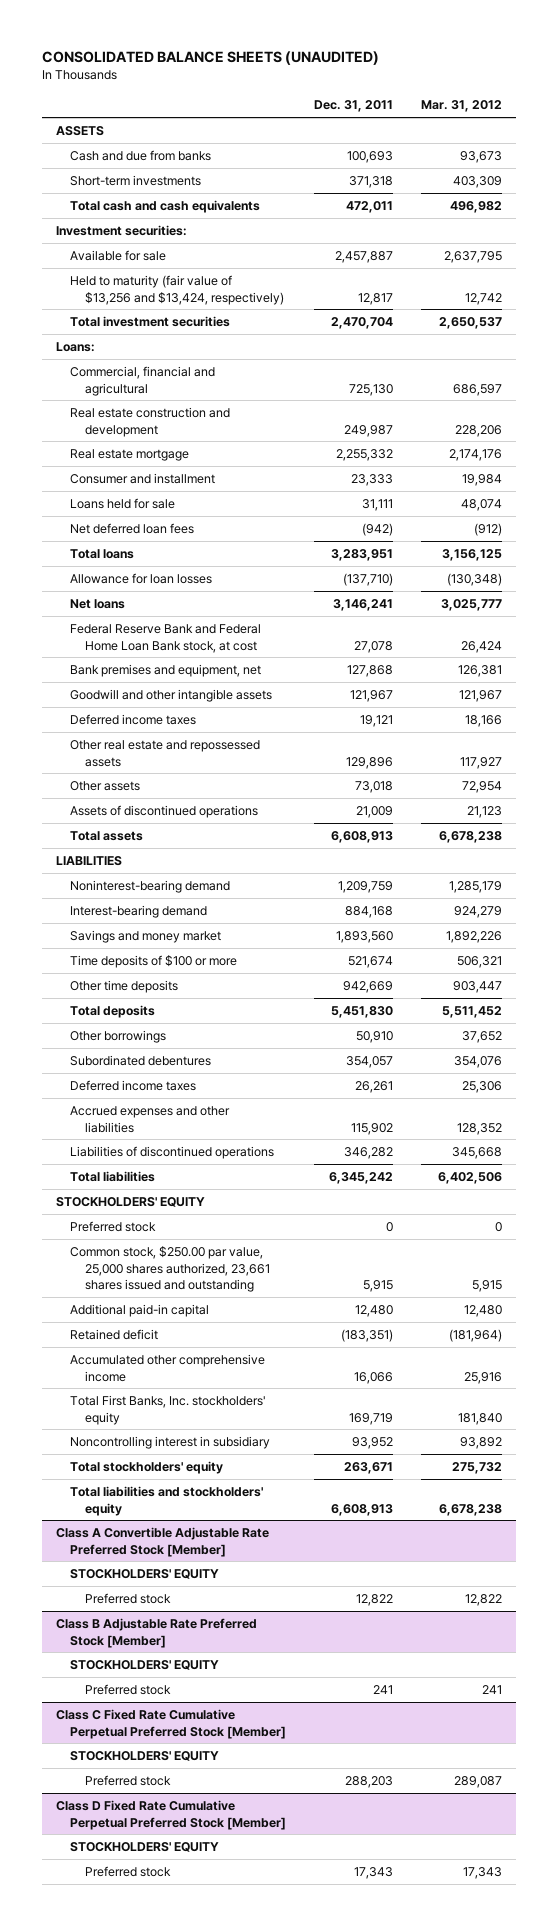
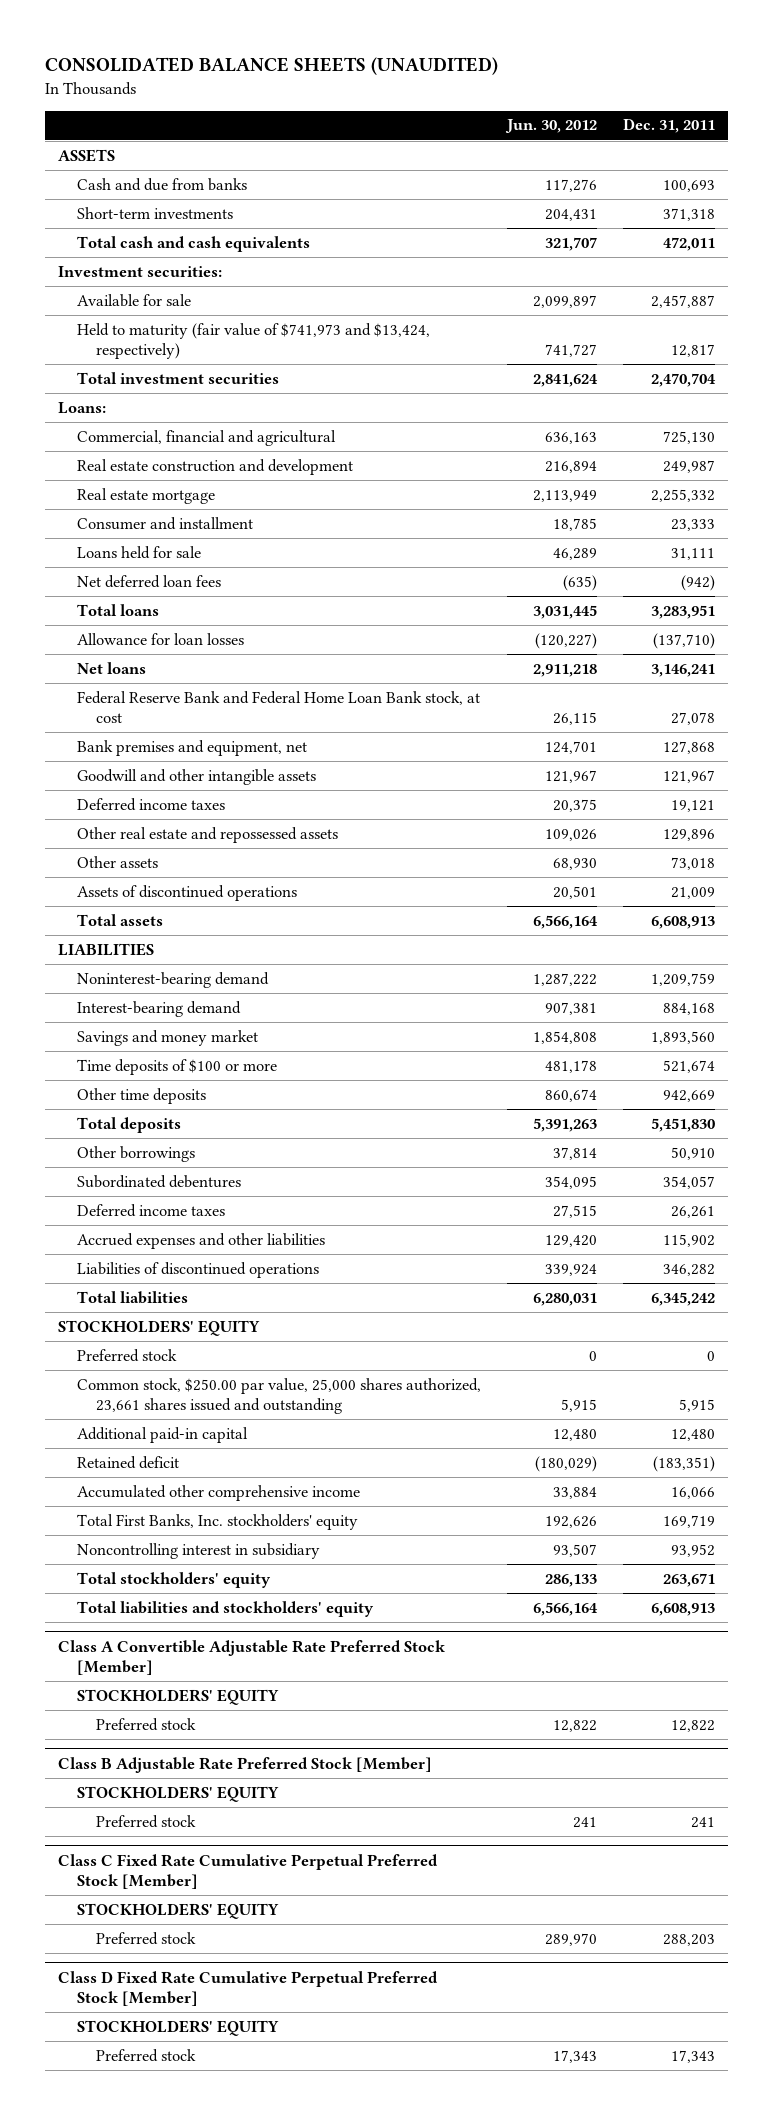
- | Dec. 31, 2011 | Mar. 31, 2012
+ | Jun. 30, 2012 | Dec. 31, 2011
- Held to maturity (fair value of $13,256 and $13,424, respectively) | 12,817 | 12,742
+ Held to maturity (fair value of $741,973 and $13,424, respectively) | 741,727 | 12,817

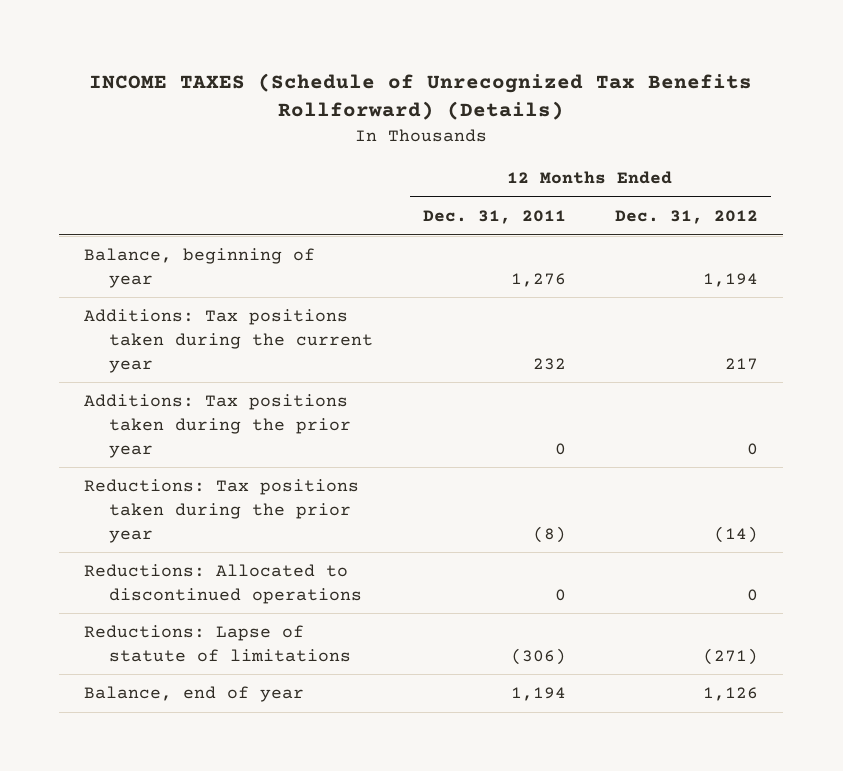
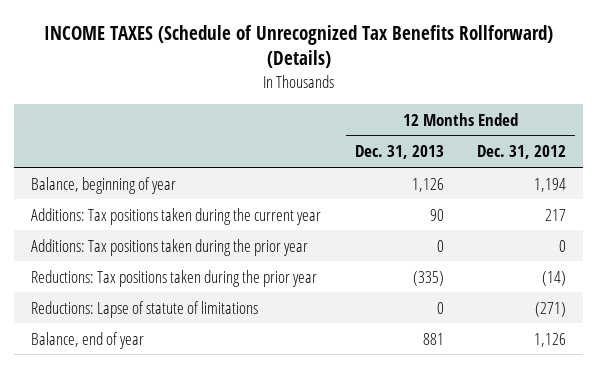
- | 12 Months Ended Dec. 31, 2011 | 12 Months Ended Dec. 31, 2012
+ | 12 Months Ended Dec. 31, 2013 | 12 Months Ended Dec. 31, 2012
- Reductions: Allocated to discontinued operations | 0 | 0

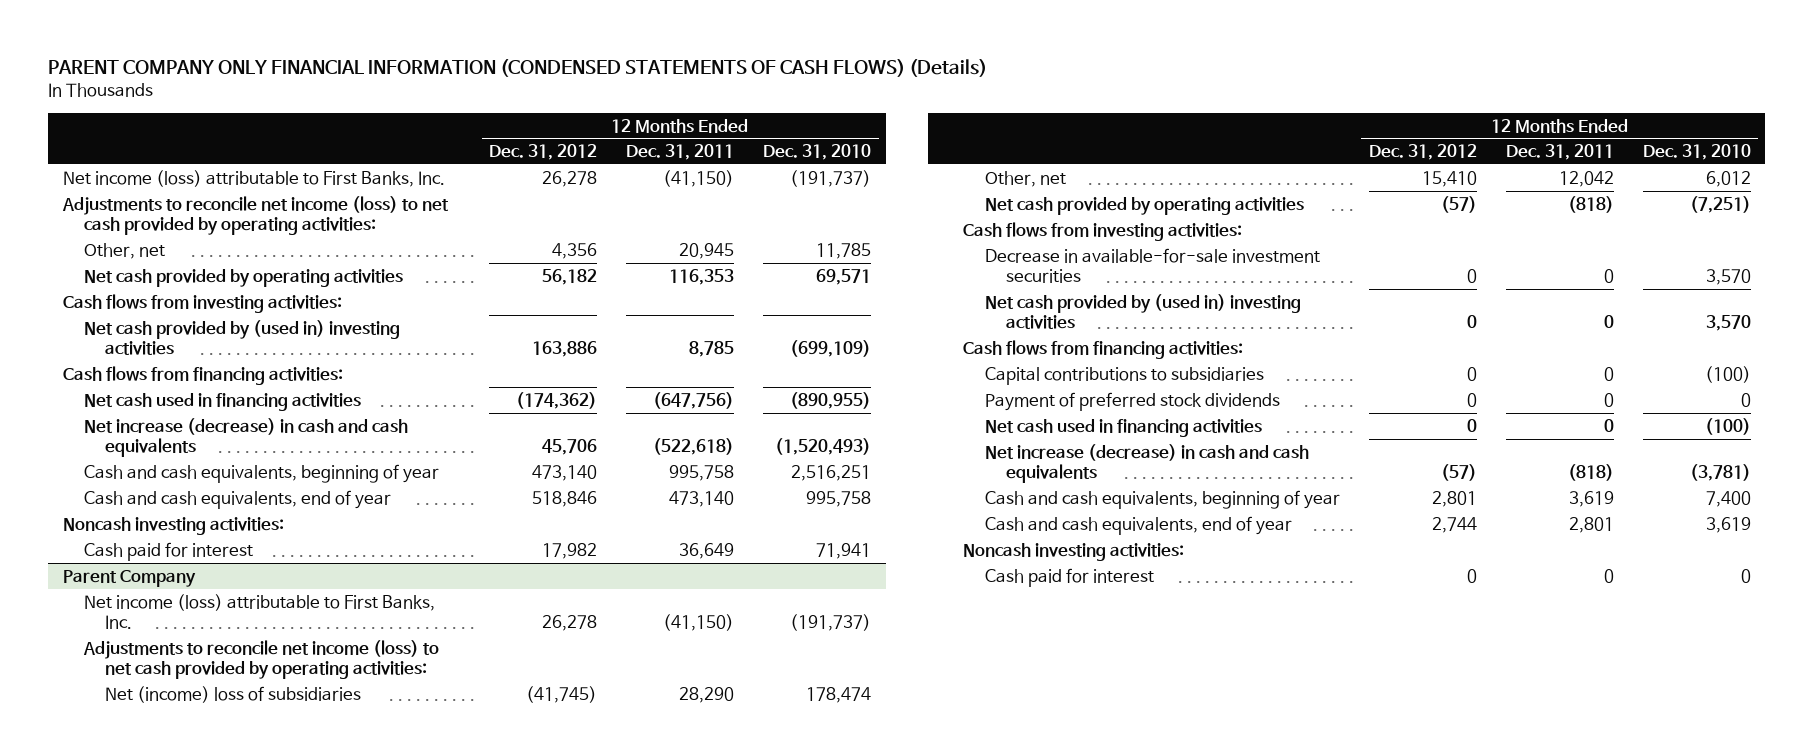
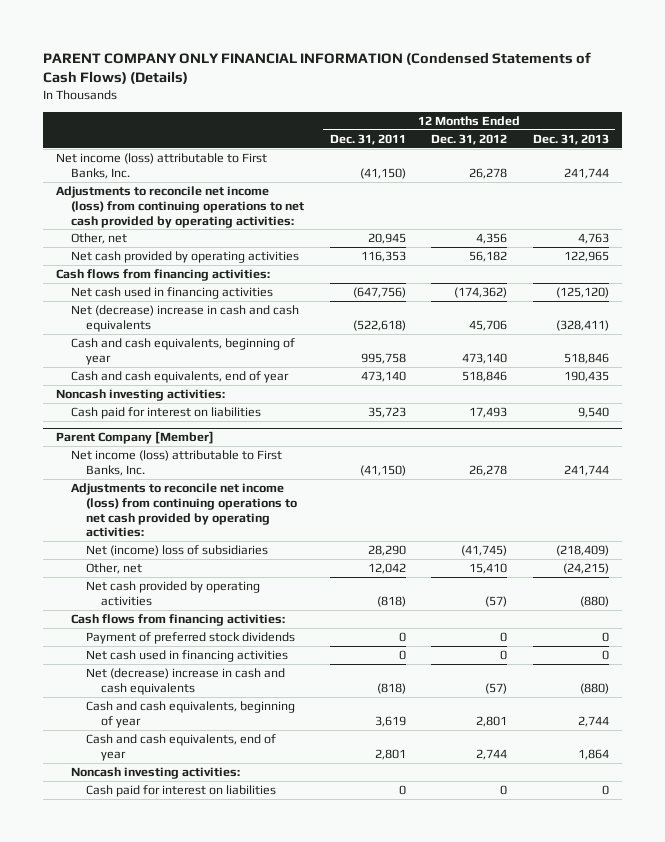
- PARENT COMPANY ONLY FINANCIAL INFORMATION (CONDENSED STATEMENTS OF CASH FLOWS) (Details)
+ PARENT COMPANY ONLY FINANCIAL INFORMATION (Condensed Statements of Cash Flows) (Details)
- | 12 Months Ended Dec. 31, 2012 | 12 Months Ended Dec. 31, 2011 | 12 Months Ended Dec. 31, 2010
+ | 12 Months Ended Dec. 31, 2011 | 12 Months Ended Dec. 31, 2012 | 12 Months Ended Dec. 31, 2013
- Adjustments to reconcile net income (loss) to net cash provided by operating activities:
+ Adjustments to reconcile net income (loss) from continuing operations to net cash provided by operating activities:
- Cash flows from investing activities:
- Net cash provided by (used in) investing activities | 163,886 | 8,785 | (699,109)
- Net increase (decrease) in cash and cash equivalents | 45,706 | (522,618) | (1,520,493)
+ Net (decrease) increase in cash and cash equivalents | (522,618) | 45,706 | (328,411)
- Cash paid for interest | 17,982 | 36,649 | 71,941
- Parent Company
+ Cash paid for interest on liabilities | 35,723 | 17,493 | 9,540
+ Parent Company [Member]
- Adjustments to reconcile net income (loss) to net cash provided by operating activities:
+ Adjustments to reconcile net income (loss) from continuing operations to net cash provided by operating activities:
- Cash flows from investing activities:
- Decrease in available-for-sale investment securities | 0 | 0 | 3,570
- Net cash provided by (used in) investing activities | 0 | 0 | 3,570
- Capital contributions to subsidiaries | 0 | 0 | (100)
- Net increase (decrease) in cash and cash equivalents | (57) | (818) | (3,781)
+ Net (decrease) increase in cash and cash equivalents | (818) | (57) | (880)
- Cash paid for interest | 0 | 0 | 0
+ Cash paid for interest on liabilities | 0 | 0 | 0

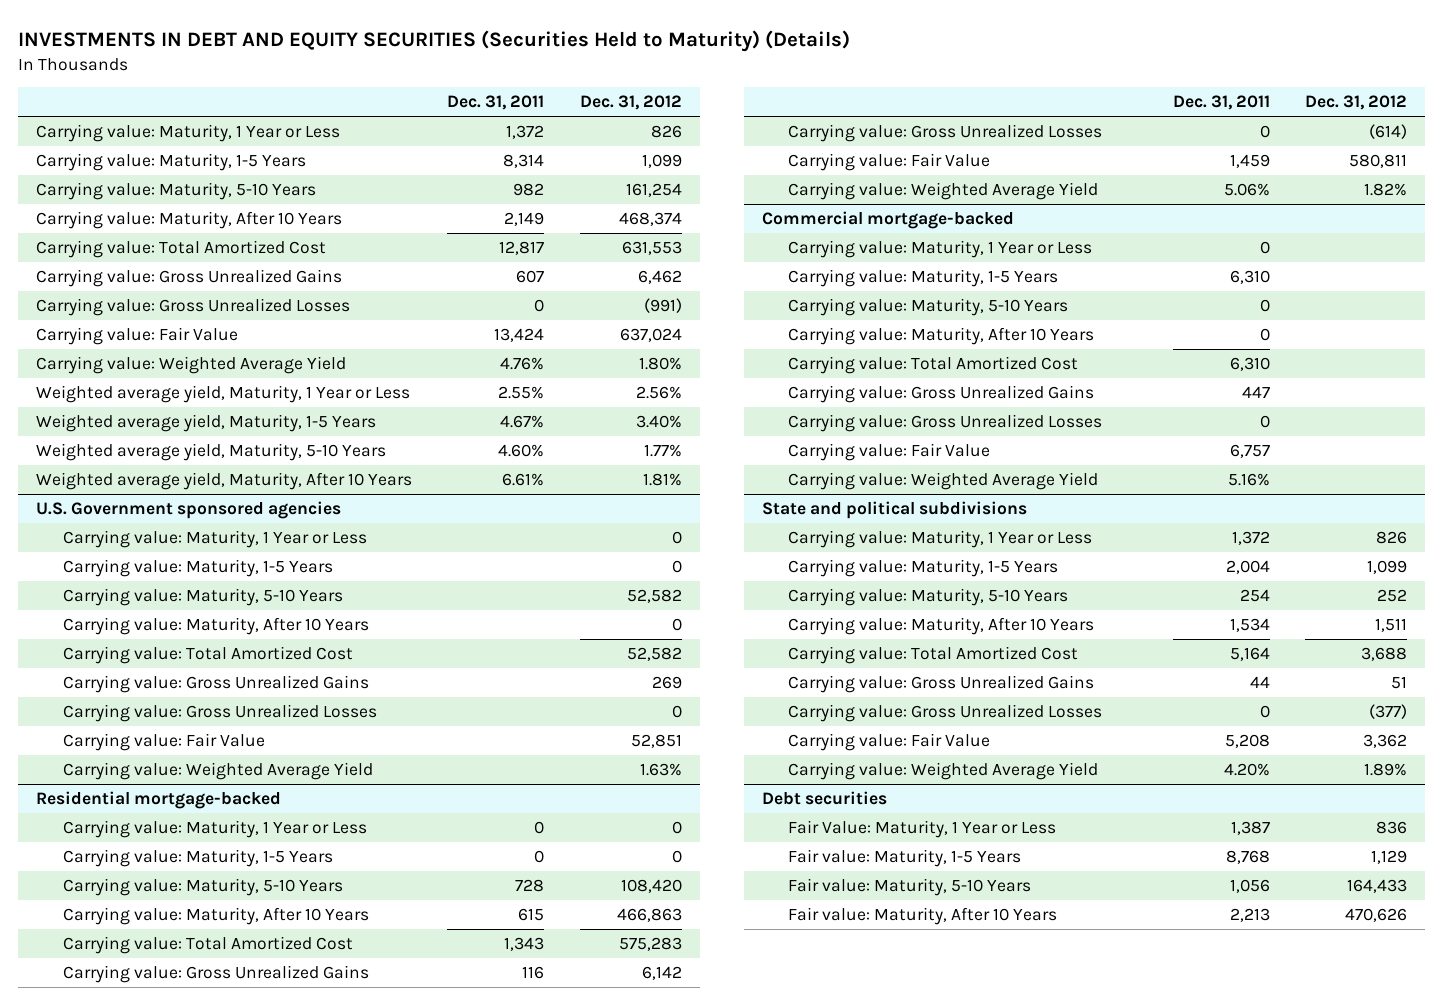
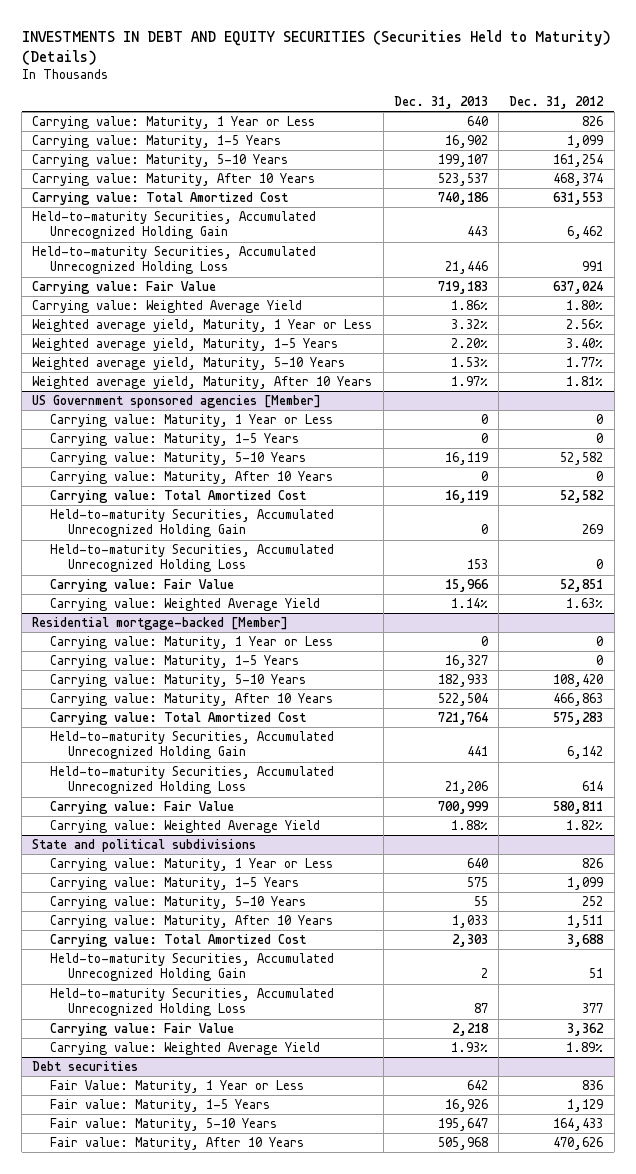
- | Dec. 31, 2011 | Dec. 31, 2012
+ | Dec. 31, 2013 | Dec. 31, 2012
- Carrying value: Gross Unrealized Gains | 607 | 6,462
- Carrying value: Gross Unrealized Losses | 0 | (991)
+ Held-to-maturity Securities, Accumulated Unrecognized Holding Gain | 443 | 6,462
+ Held-to-maturity Securities, Accumulated Unrecognized Holding Loss | 21,446 | 991
- U.S. Government sponsored agencies
+ US Government sponsored agencies [Member]
- Carrying value: Gross Unrealized Gains | | 269
- Carrying value: Gross Unrealized Losses | | 0
+ Held-to-maturity Securities, Accumulated Unrecognized Holding Gain | 0 | 269
+ Held-to-maturity Securities, Accumulated Unrecognized Holding Loss | 153 | 0
- Residential mortgage-backed
+ Residential mortgage-backed [Member]
- Carrying value: Gross Unrealized Gains | 116 | 6,142
- Carrying value: Gross Unrealized Losses | 0 | (614)
+ Held-to-maturity Securities, Accumulated Unrecognized Holding Gain | 441 | 6,142
+ Held-to-maturity Securities, Accumulated Unrecognized Holding Loss | 21,206 | 614
- Commercial mortgage-backed
- Carrying value: Maturity, 1 Year or Less | 0 |
- Carrying value: Maturity, 1-5 Years | 6,310 |
- Carrying value: Maturity, 5-10 Years | 0 |
- Carrying value: Maturity, After 10 Years | 0 |
- Carrying value: Total Amortized Cost | 6,310 |
- Carrying value: Gross Unrealized Gains | 447 |
- Carrying value: Gross Unrealized Losses | 0 |
- Carrying value: Fair Value | 6,757 |
- Carrying value: Weighted Average Yield | 5.16% |
@ State and political subdivisions
- Carrying value: Gross Unrealized Gains | 44 | 51
- Carrying value: Gross Unrealized Losses | 0 | (377)
+ Held-to-maturity Securities, Accumulated Unrecognized Holding Gain | 2 | 51
+ Held-to-maturity Securities, Accumulated Unrecognized Holding Loss | 87 | 377

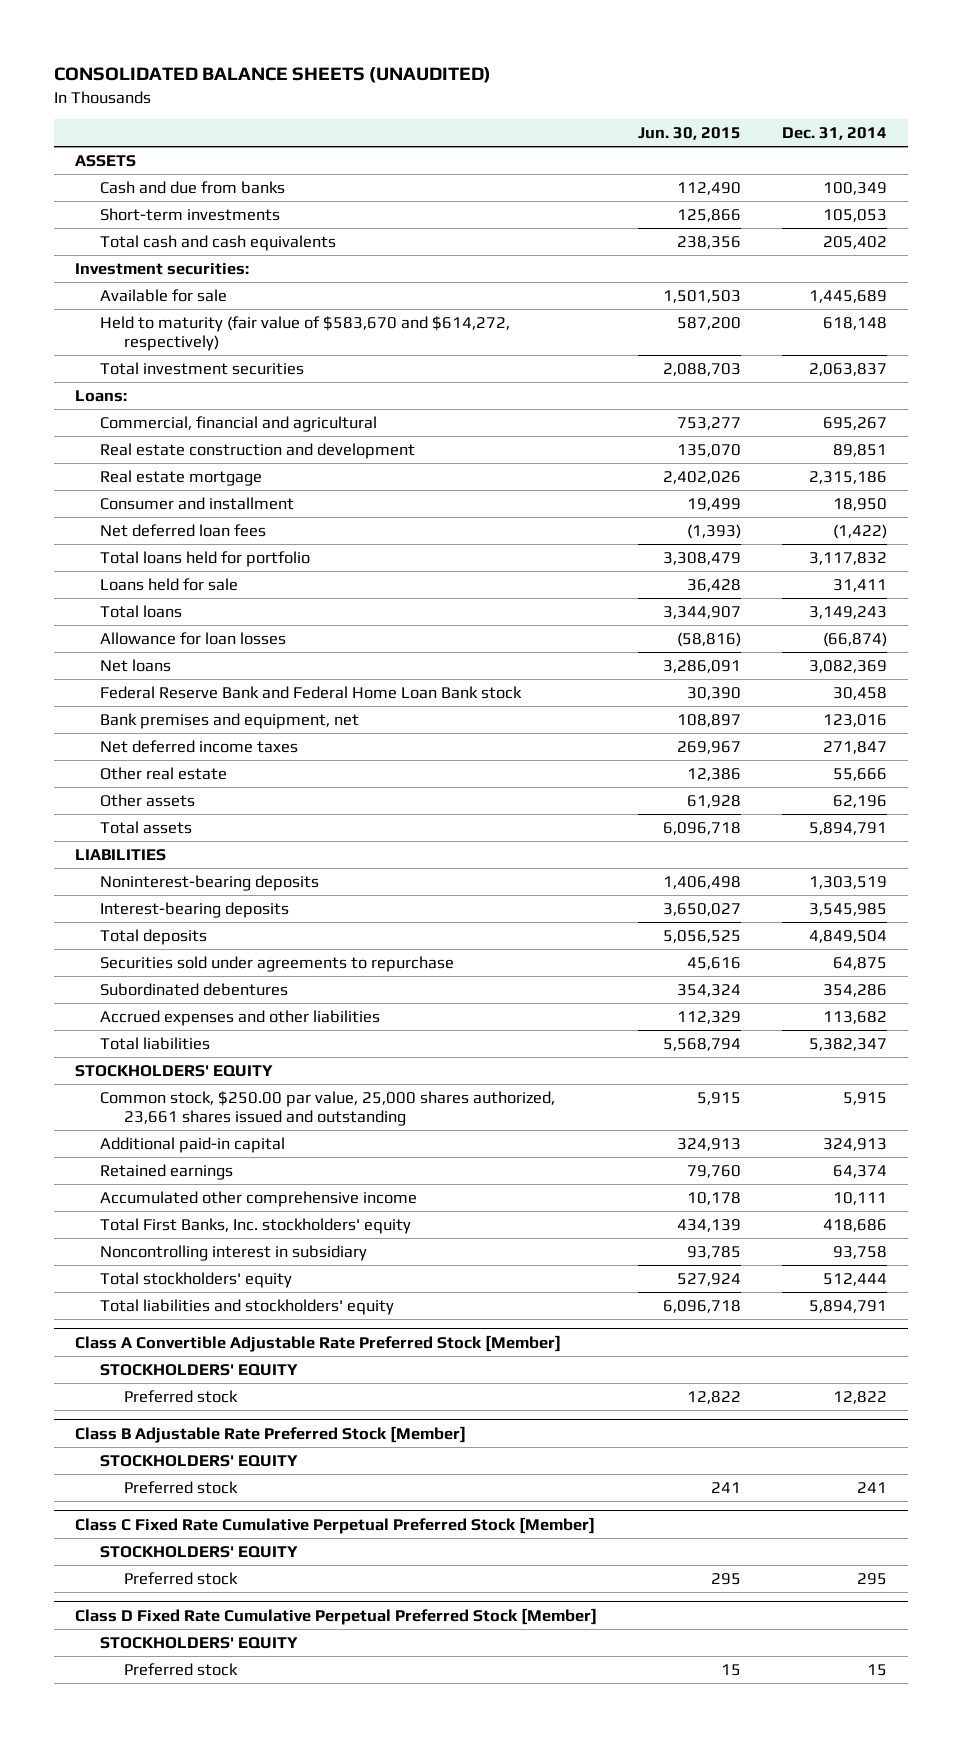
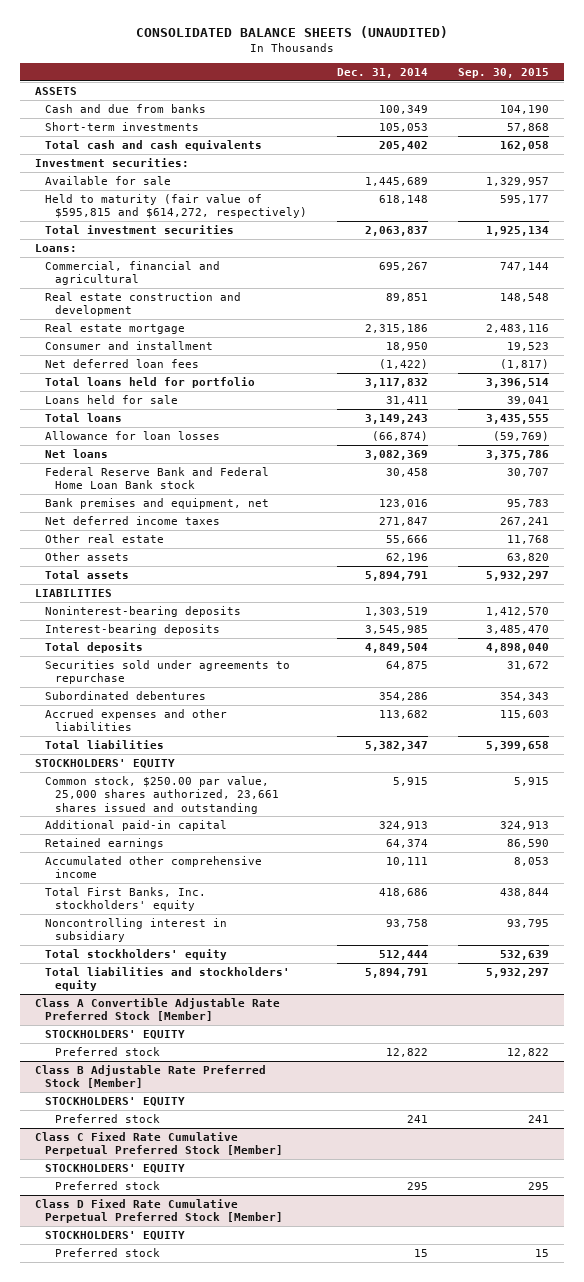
- | Jun. 30, 2015 | Dec. 31, 2014
+ | Dec. 31, 2014 | Sep. 30, 2015
- Held to maturity (fair value of $583,670 and $614,272, respectively) | 587,200 | 618,148
+ Held to maturity (fair value of $595,815 and $614,272, respectively) | 618,148 | 595,177

